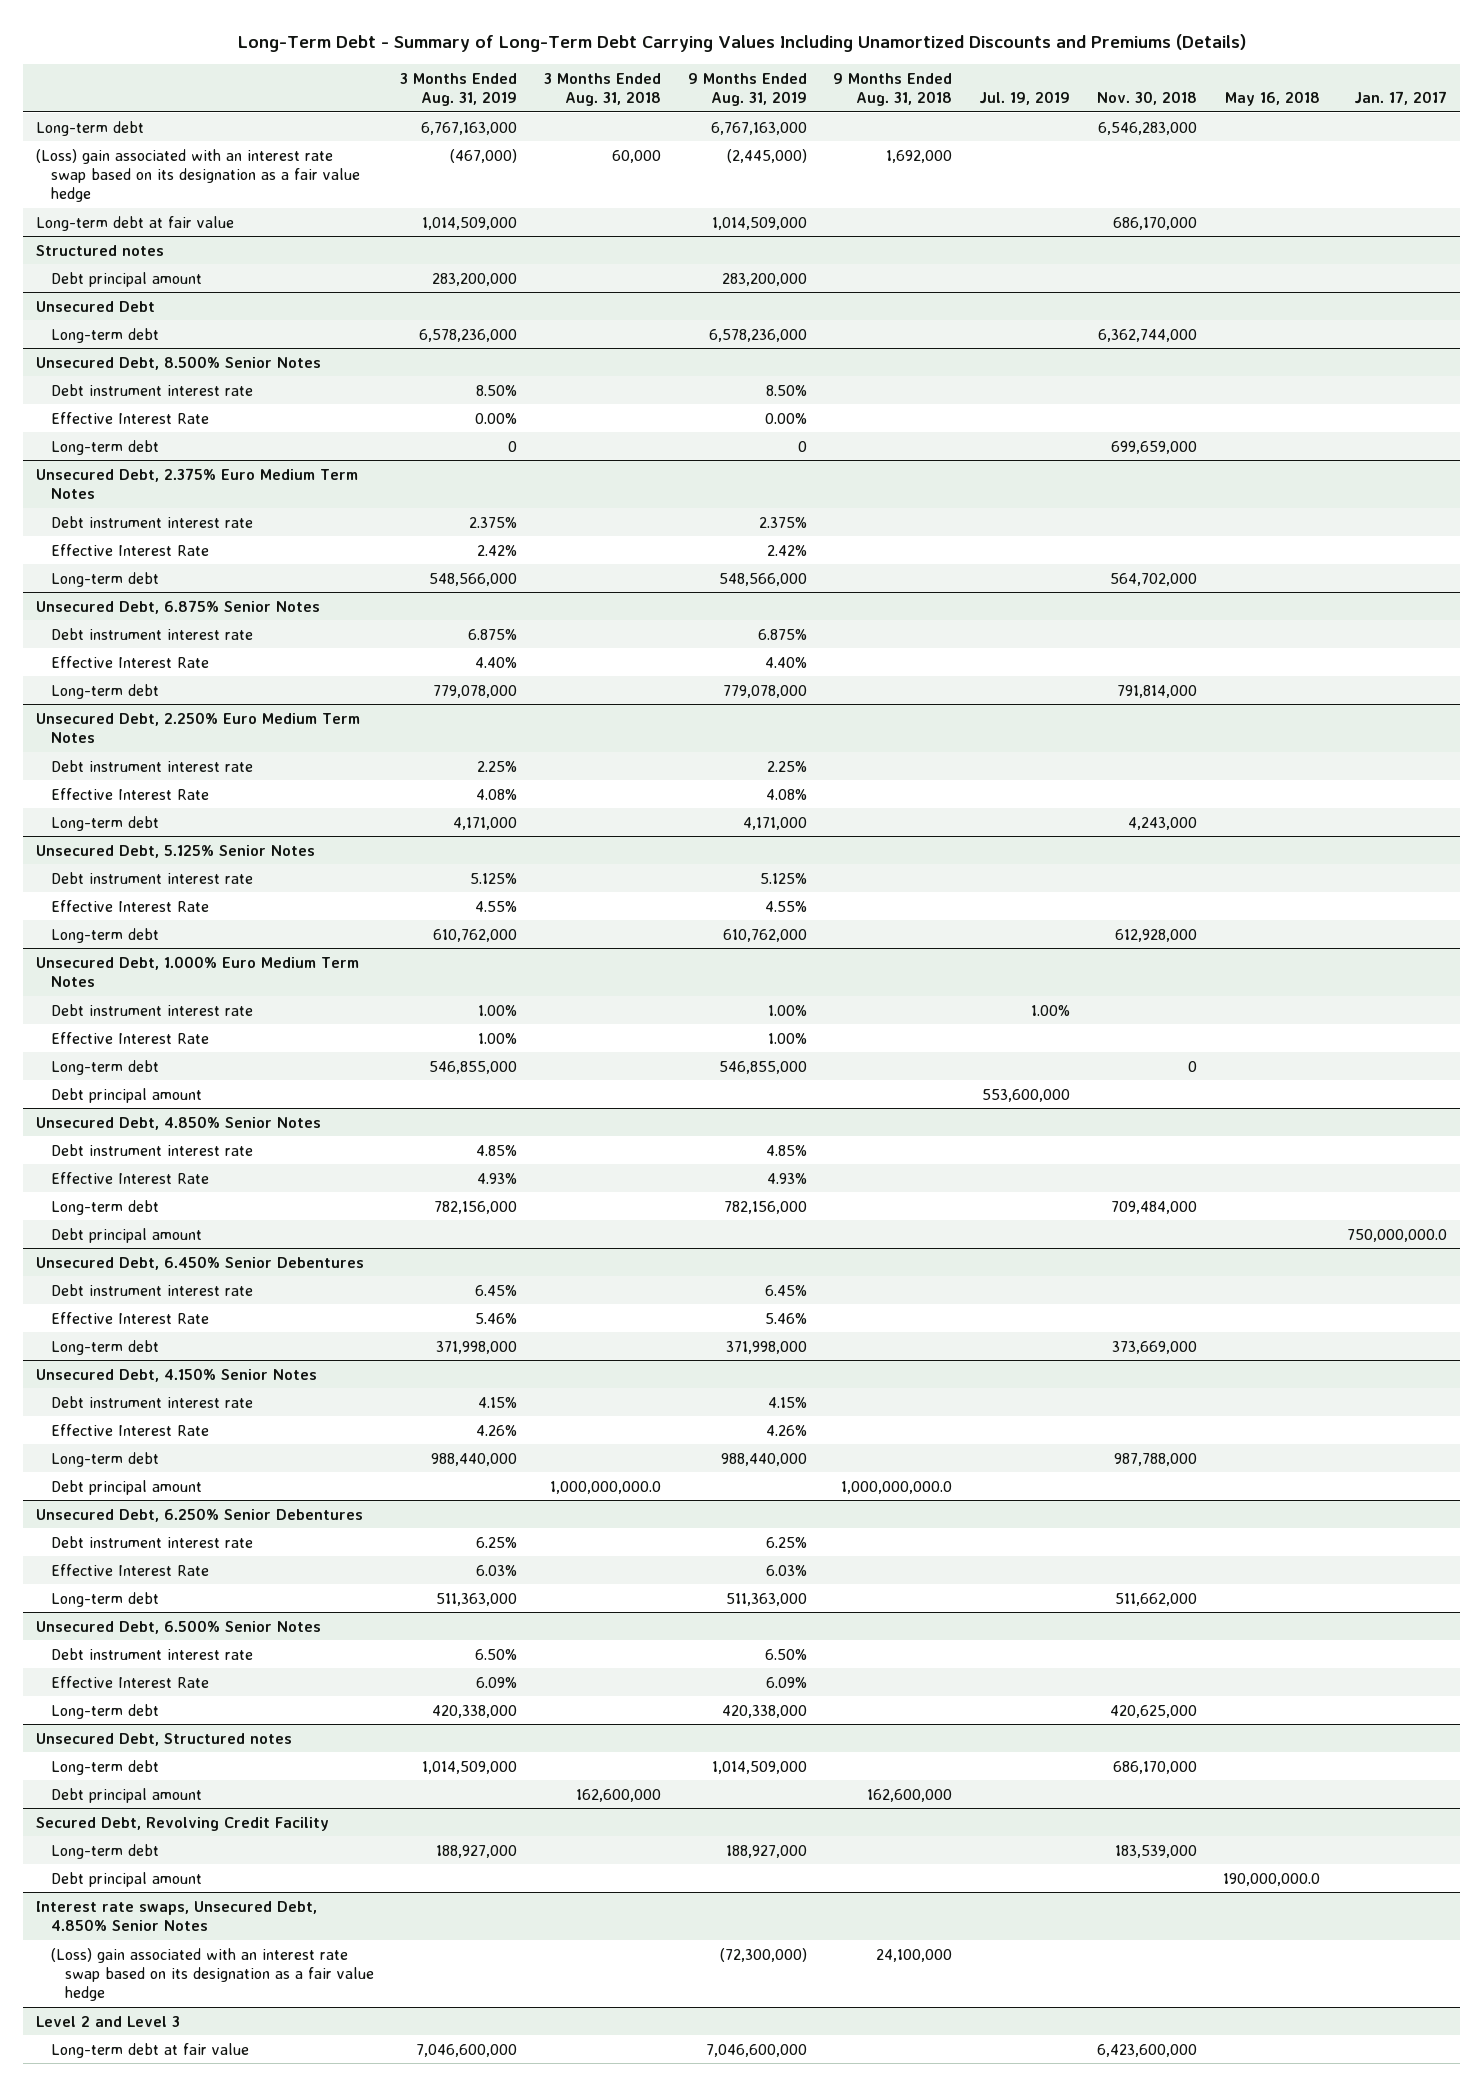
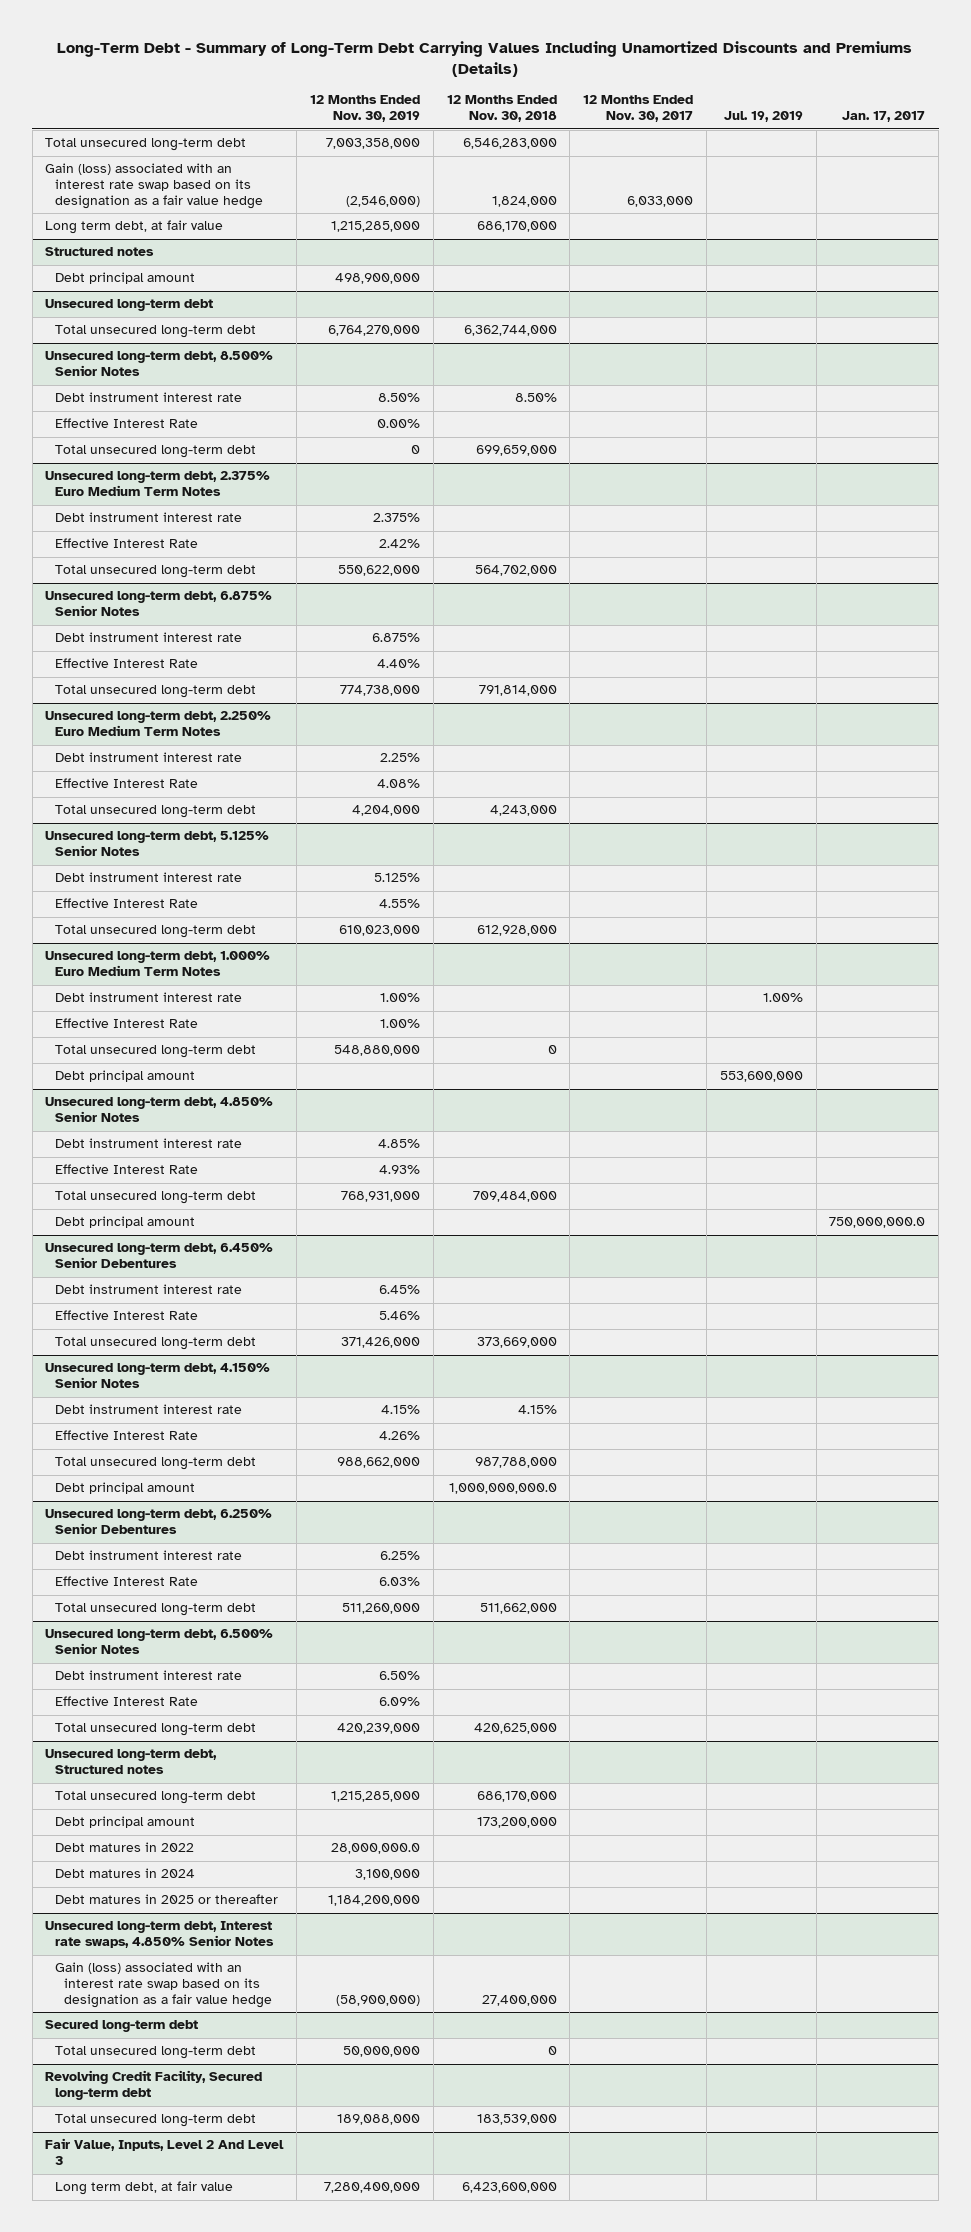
- | 3 Months Ended Aug. 31, 2019 | 3 Months Ended Aug. 31, 2018 | 9 Months Ended Aug. 31, 2019 | 9 Months Ended Aug. 31, 2018 | Jul. 19, 2019 | Nov. 30, 2018 | May 16, 2018 | Jan. 17, 2017
+ | 12 Months Ended Nov. 30, 2019 | 12 Months Ended Nov. 30, 2018 | 12 Months Ended Nov. 30, 2017 | Jul. 19, 2019 | Jan. 17, 2017
- Long-term debt | 6,767,163,000 | | 6,767,163,000 | | | 6,546,283,000 | |
- (Loss) gain associated with an interest rate swap based on its designation as a fair value hedge | (467,000) | 60,000 | (2,445,000) | 1,692,000 | | | |
- Long-term debt at fair value | 1,014,509,000 | | 1,014,509,000 | | | 686,170,000 | |
+ Total unsecured long-term debt | 7,003,358,000 | 6,546,283,000 | | |
+ Gain (loss) associated with an interest rate swap based on its designation as a fair value hedge | (2,546,000) | 1,824,000 | 6,033,000 | |
+ Long term debt, at fair value | 1,215,285,000 | 686,170,000 | | |
- Unsecured Debt
- Long-term debt | 6,578,236,000 | | 6,578,236,000 | | | 6,362,744,000 | |
- Unsecured Debt, 8.500% Senior Notes
+ Unsecured long-term debt
+ Total unsecured long-term debt | 6,764,270,000 | 6,362,744,000 | | |
+ Unsecured long-term debt, 8.500% Senior Notes
- Long-term debt | 0 | | 0 | | | 699,659,000 | |
- Unsecured Debt, 2.375% Euro Medium Term Notes
+ Total unsecured long-term debt | 0 | 699,659,000 | | |
+ Unsecured long-term debt, 2.375% Euro Medium Term Notes
- Long-term debt | 548,566,000 | | 548,566,000 | | | 564,702,000 | |
- Unsecured Debt, 6.875% Senior Notes
+ Total unsecured long-term debt | 550,622,000 | 564,702,000 | | |
+ Unsecured long-term debt, 6.875% Senior Notes
- Long-term debt | 779,078,000 | | 779,078,000 | | | 791,814,000 | |
- Unsecured Debt, 2.250% Euro Medium Term Notes
+ Total unsecured long-term debt | 774,738,000 | 791,814,000 | | |
+ Unsecured long-term debt, 2.250% Euro Medium Term Notes
- Long-term debt | 4,171,000 | | 4,171,000 | | | 4,243,000 | |
- Unsecured Debt, 5.125% Senior Notes
+ Total unsecured long-term debt | 4,204,000 | 4,243,000 | | |
+ Unsecured long-term debt, 5.125% Senior Notes
- Long-term debt | 610,762,000 | | 610,762,000 | | | 612,928,000 | |
- Unsecured Debt, 1.000% Euro Medium Term Notes
+ Total unsecured long-term debt | 610,023,000 | 612,928,000 | | |
+ Unsecured long-term debt, 1.000% Euro Medium Term Notes
- Long-term debt | 546,855,000 | | 546,855,000 | | | 0 | |
+ Total unsecured long-term debt | 548,880,000 | 0 | | |
- Unsecured Debt, 4.850% Senior Notes
+ Unsecured long-term debt, 4.850% Senior Notes
- Long-term debt | 782,156,000 | | 782,156,000 | | | 709,484,000 | |
+ Total unsecured long-term debt | 768,931,000 | 709,484,000 | | |
- Unsecured Debt, 6.450% Senior Debentures
+ Unsecured long-term debt, 6.450% Senior Debentures
- Long-term debt | 371,998,000 | | 371,998,000 | | | 373,669,000 | |
- Unsecured Debt, 4.150% Senior Notes
+ Total unsecured long-term debt | 371,426,000 | 373,669,000 | | |
+ Unsecured long-term debt, 4.150% Senior Notes
- Long-term debt | 988,440,000 | | 988,440,000 | | | 987,788,000 | |
+ Total unsecured long-term debt | 988,662,000 | 987,788,000 | | |
- Unsecured Debt, 6.250% Senior Debentures
+ Unsecured long-term debt, 6.250% Senior Debentures
- Long-term debt | 511,363,000 | | 511,363,000 | | | 511,662,000 | |
- Unsecured Debt, 6.500% Senior Notes
+ Total unsecured long-term debt | 511,260,000 | 511,662,000 | | |
+ Unsecured long-term debt, 6.500% Senior Notes
- Long-term debt | 420,338,000 | | 420,338,000 | | | 420,625,000 | |
- Unsecured Debt, Structured notes
- Long-term debt | 1,014,509,000 | | 1,014,509,000 | | | 686,170,000 | |
+ Total unsecured long-term debt | 420,239,000 | 420,625,000 | | |
+ Unsecured long-term debt, Structured notes
+ Total unsecured long-term debt | 1,215,285,000 | 686,170,000 | | |
- Secured Debt, Revolving Credit Facility
- Long-term debt | 188,927,000 | | 188,927,000 | | | 183,539,000 | |
- Debt principal amount | | | | | | | 190,000,000.0 |
- Interest rate swaps, Unsecured Debt, 4.850% Senior Notes
- (Loss) gain associated with an interest rate swap based on its designation as a fair value hedge | | | (72,300,000) | 24,100,000 | | | |
- Level 2 and Level 3
- Long-term debt at fair value | 7,046,600,000 | | 7,046,600,000 | | | 6,423,600,000 | |
+ Debt matures in 2022 | 28,000,000.0 | | | |
+ Debt matures in 2024 | 3,100,000 | | | |
+ Debt matures in 2025 or thereafter | 1,184,200,000 | | | |
+ Unsecured long-term debt, Interest rate swaps, 4.850% Senior Notes
+ Gain (loss) associated with an interest rate swap based on its designation as a fair value hedge | (58,900,000) | 27,400,000 | | |
+ Secured long-term debt
+ Total unsecured long-term debt | 50,000,000 | 0 | | |
+ Revolving Credit Facility, Secured long-term debt
+ Total unsecured long-term debt | 189,088,000 | 183,539,000 | | |
+ Fair Value, Inputs, Level 2 And Level 3
+ Long term debt, at fair value | 7,280,400,000 | 6,423,600,000 | | |

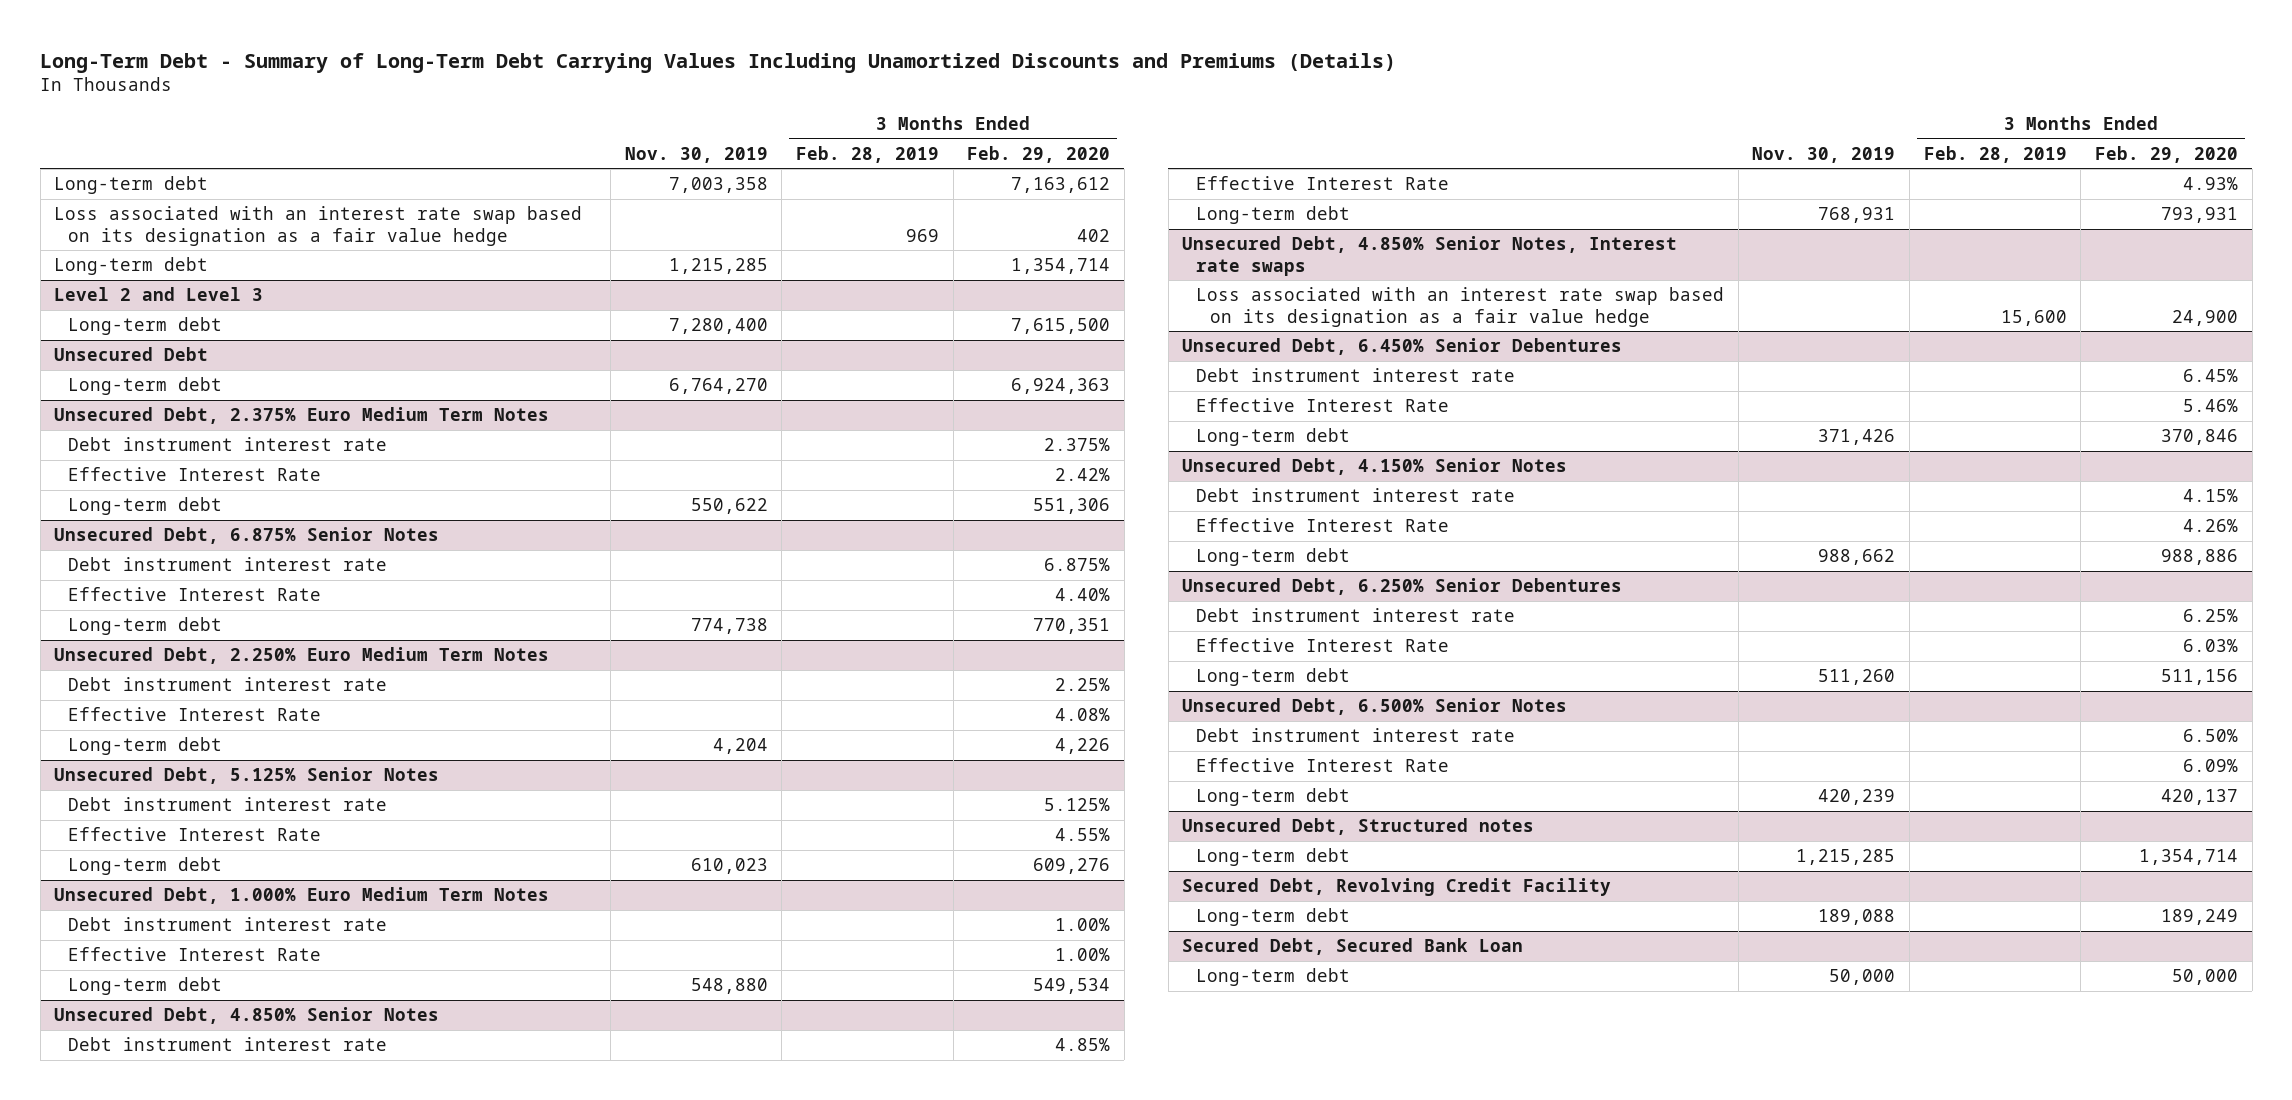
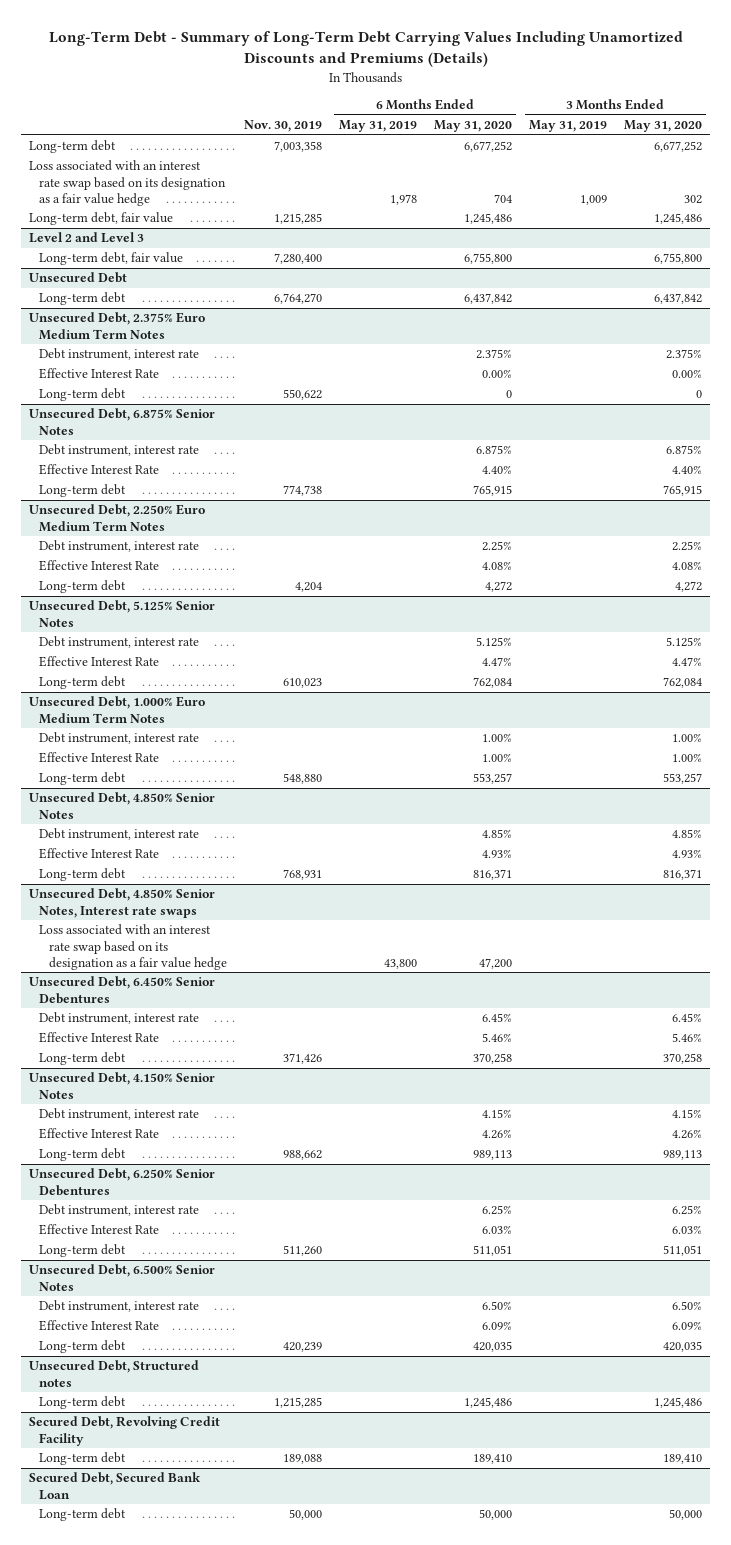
- | Nov. 30, 2019 | 3 Months Ended Feb. 28, 2019 | 3 Months Ended Feb. 29, 2020
+ | Nov. 30, 2019 | 6 Months Ended May 31, 2019 | 6 Months Ended May 31, 2020 | 3 Months Ended May 31, 2019 | 3 Months Ended May 31, 2020
- Long-term debt | 1,215,285 | | 1,354,714
+ Long-term debt, fair value | 1,215,285 | | 1,245,486 | | 1,245,486
@ Level 2 and Level 3
- Long-term debt | 7,280,400 | | 7,615,500
+ Long-term debt, fair value | 7,280,400 | | 6,755,800 | | 6,755,800
@ Unsecured Debt, 2.375% Euro Medium Term Notes
- Debt instrument interest rate | | | 2.375%
+ Debt instrument, interest rate | | | 2.375% | | 2.375%
@ Unsecured Debt, 6.875% Senior Notes
- Debt instrument interest rate | | | 6.875%
+ Debt instrument, interest rate | | | 6.875% | | 6.875%
@ Unsecured Debt, 2.250% Euro Medium Term Notes
- Debt instrument interest rate | | | 2.25%
+ Debt instrument, interest rate | | | 2.25% | | 2.25%
@ Unsecured Debt, 5.125% Senior Notes
- Debt instrument interest rate | | | 5.125%
+ Debt instrument, interest rate | | | 5.125% | | 5.125%
@ Unsecured Debt, 1.000% Euro Medium Term Notes
- Debt instrument interest rate | | | 1.00%
+ Debt instrument, interest rate | | | 1.00% | | 1.00%
@ Unsecured Debt, 4.850% Senior Notes
- Debt instrument interest rate | | | 4.85%
+ Debt instrument, interest rate | | | 4.85% | | 4.85%
@ Unsecured Debt, 6.450% Senior Debentures
- Debt instrument interest rate | | | 6.45%
+ Debt instrument, interest rate | | | 6.45% | | 6.45%
@ Unsecured Debt, 4.150% Senior Notes
- Debt instrument interest rate | | | 4.15%
+ Debt instrument, interest rate | | | 4.15% | | 4.15%
@ Unsecured Debt, 6.250% Senior Debentures
- Debt instrument interest rate | | | 6.25%
+ Debt instrument, interest rate | | | 6.25% | | 6.25%
@ Unsecured Debt, 6.500% Senior Notes
- Debt instrument interest rate | | | 6.50%
+ Debt instrument, interest rate | | | 6.50% | | 6.50%

